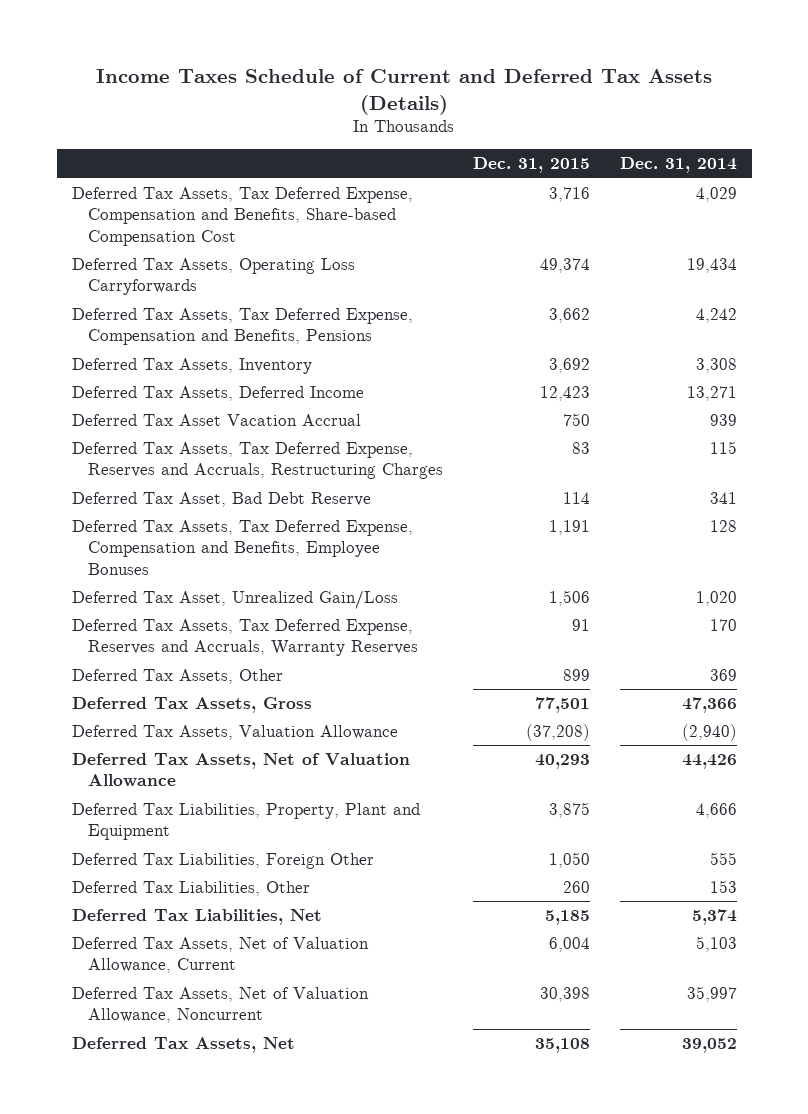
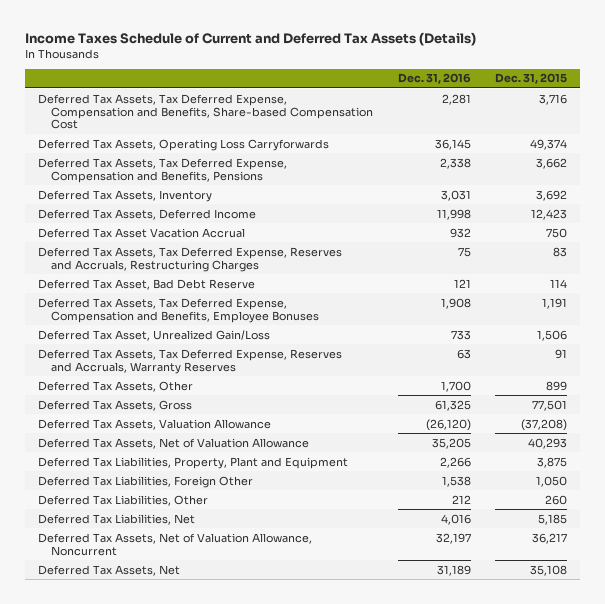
- | Dec. 31, 2015 | Dec. 31, 2014
+ | Dec. 31, 2016 | Dec. 31, 2015
- Deferred Tax Assets, Net of Valuation Allowance, Current | 6,004 | 5,103
- Deferred Tax Assets, Net of Valuation Allowance, Noncurrent | 30,398 | 35,997
+ Deferred Tax Assets, Net of Valuation Allowance, Noncurrent | 32,197 | 36,217

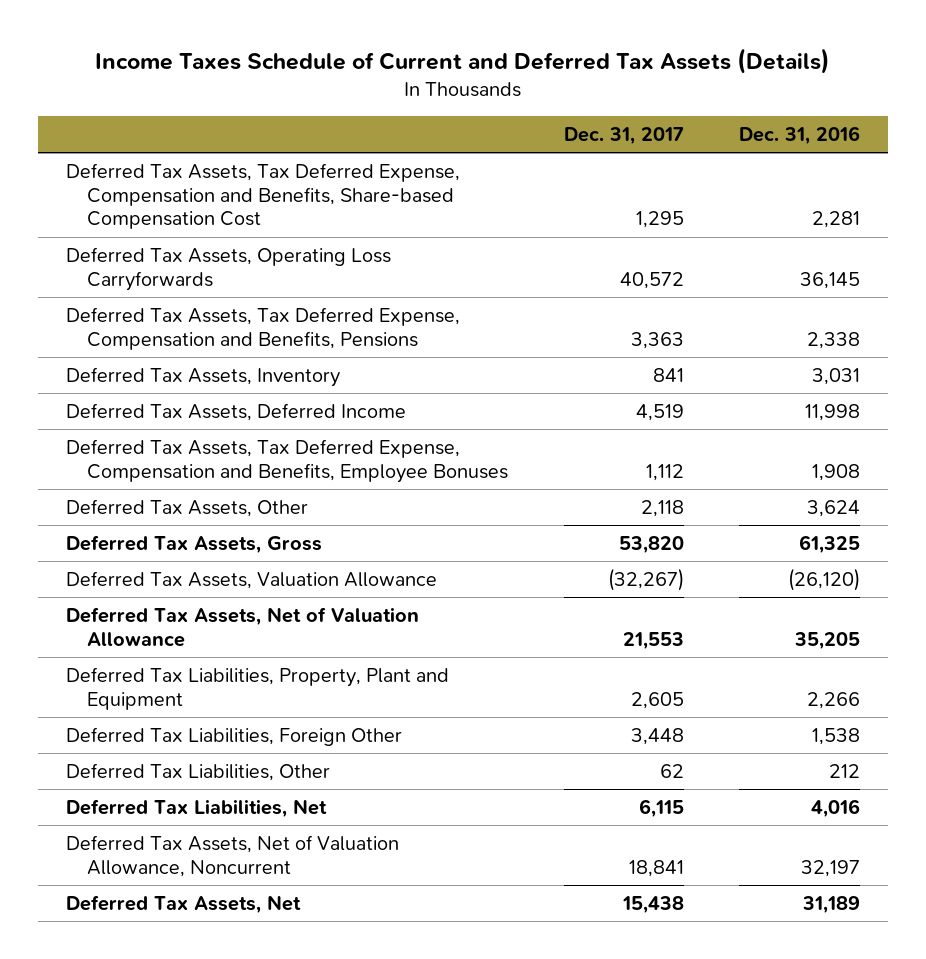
- | Dec. 31, 2016 | Dec. 31, 2015
+ | Dec. 31, 2017 | Dec. 31, 2016
- Deferred Tax Asset Vacation Accrual | 932 | 750
- Deferred Tax Assets, Tax Deferred Expense, Reserves and Accruals, Restructuring Charges | 75 | 83
- Deferred Tax Asset, Bad Debt Reserve | 121 | 114
- Deferred Tax Asset, Unrealized Gain/Loss | 733 | 1,506
- Deferred Tax Assets, Tax Deferred Expense, Reserves and Accruals, Warranty Reserves | 63 | 91
- Deferred Tax Assets, Other | 1,700 | 899
+ Deferred Tax Assets, Other | 2,118 | 3,624

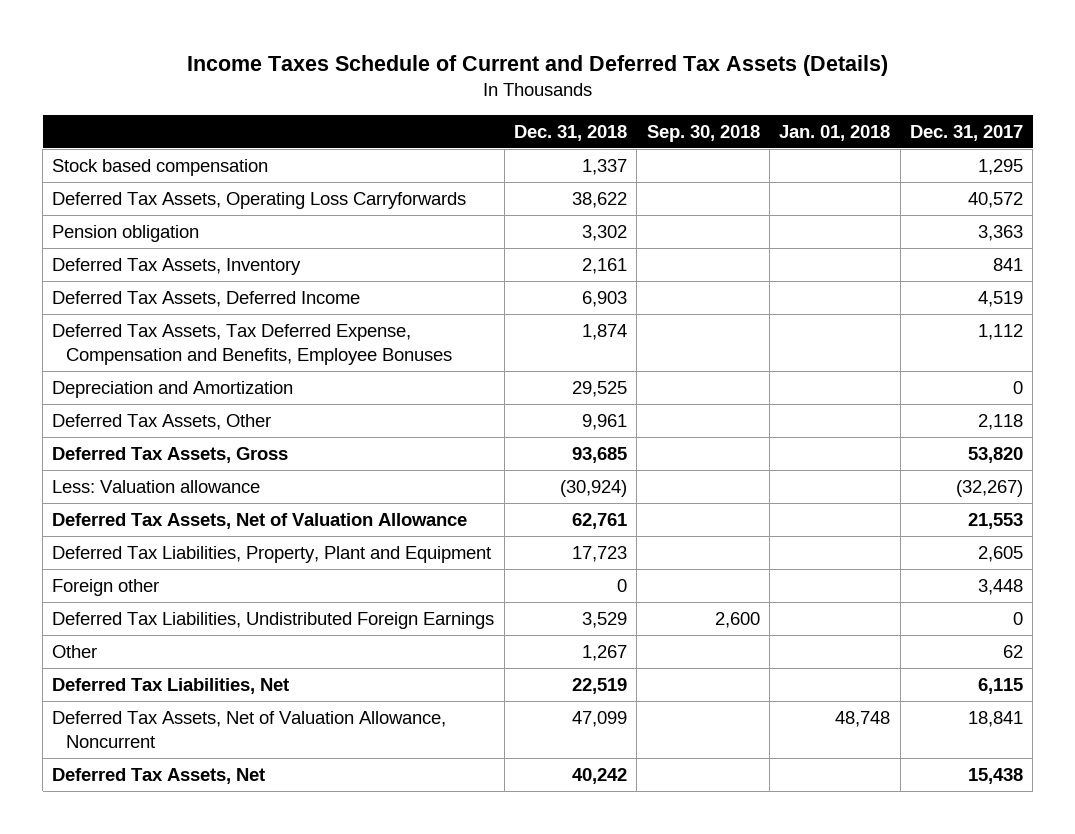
- | Dec. 31, 2017 | Dec. 31, 2016
+ | Dec. 31, 2018 | Sep. 30, 2018 | Jan. 01, 2018 | Dec. 31, 2017
- Deferred Tax Assets, Tax Deferred Expense, Compensation and Benefits, Share-based Compensation Cost | 1,295 | 2,281
+ Stock based compensation | 1,337 | | | 1,295
- Deferred Tax Assets, Tax Deferred Expense, Compensation and Benefits, Pensions | 3,363 | 2,338
+ Pension obligation | 3,302 | | | 3,363
+ Depreciation and Amortization | 29,525 | | | 0
- Deferred Tax Assets, Valuation Allowance | (32,267) | (26,120)
+ Less: Valuation allowance | (30,924) | | | (32,267)
- Deferred Tax Liabilities, Foreign Other | 3,448 | 1,538
- Deferred Tax Liabilities, Other | 62 | 212
+ Foreign other | 0 | | | 3,448
+ Deferred Tax Liabilities, Undistributed Foreign Earnings | 3,529 | 2,600 | | 0
+ Other | 1,267 | | | 62

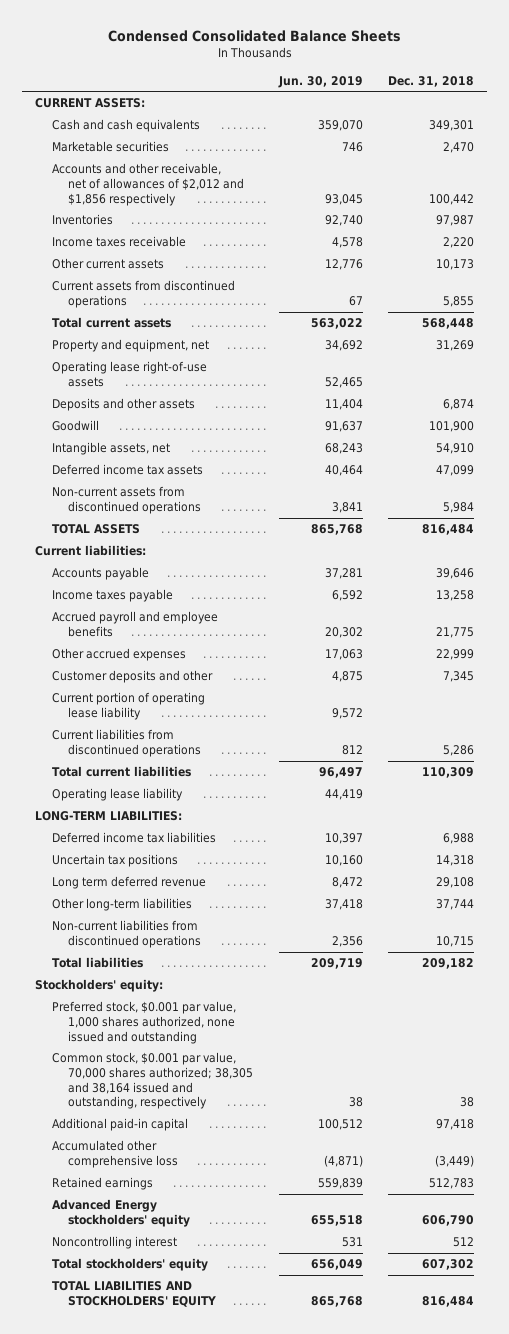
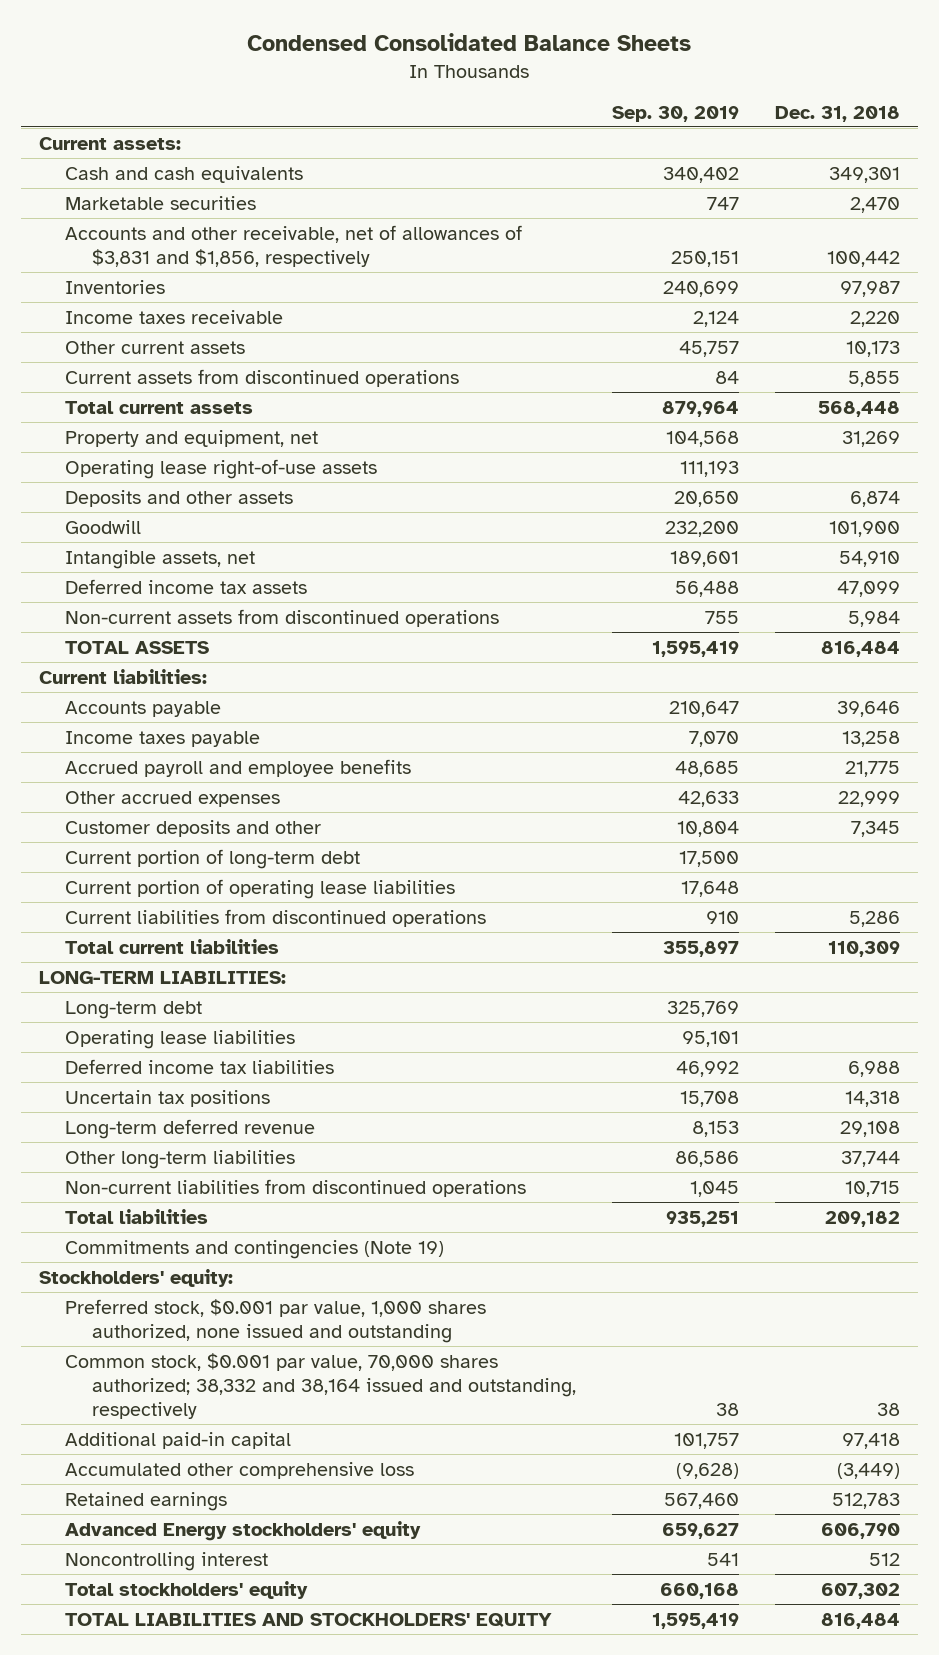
- | Jun. 30, 2019 | Dec. 31, 2018
+ | Sep. 30, 2019 | Dec. 31, 2018
- CURRENT ASSETS:
+ Current assets:
- Accounts and other receivable, net of allowances of $2,012 and $1,856 respectively | 93,045 | 100,442
+ Accounts and other receivable, net of allowances of $3,831 and $1,856, respectively | 250,151 | 100,442
- Current portion of operating lease liability | 9,572 |
+ Current portion of long-term debt | 17,500 |
+ Current portion of operating lease liabilities | 17,648 |
- Operating lease liability | 44,419 |
+ Long-term debt | 325,769 |
+ Operating lease liabilities | 95,101 |
- Long term deferred revenue | 8,472 | 29,108
+ Long-term deferred revenue | 8,153 | 29,108
+ Commitments and contingencies (Note 19)
- Common stock, $0.001 par value, 70,000 shares authorized; 38,305 and 38,164 issued and outstanding, respectively | 38 | 38
+ Common stock, $0.001 par value, 70,000 shares authorized; 38,332 and 38,164 issued and outstanding, respectively | 38 | 38

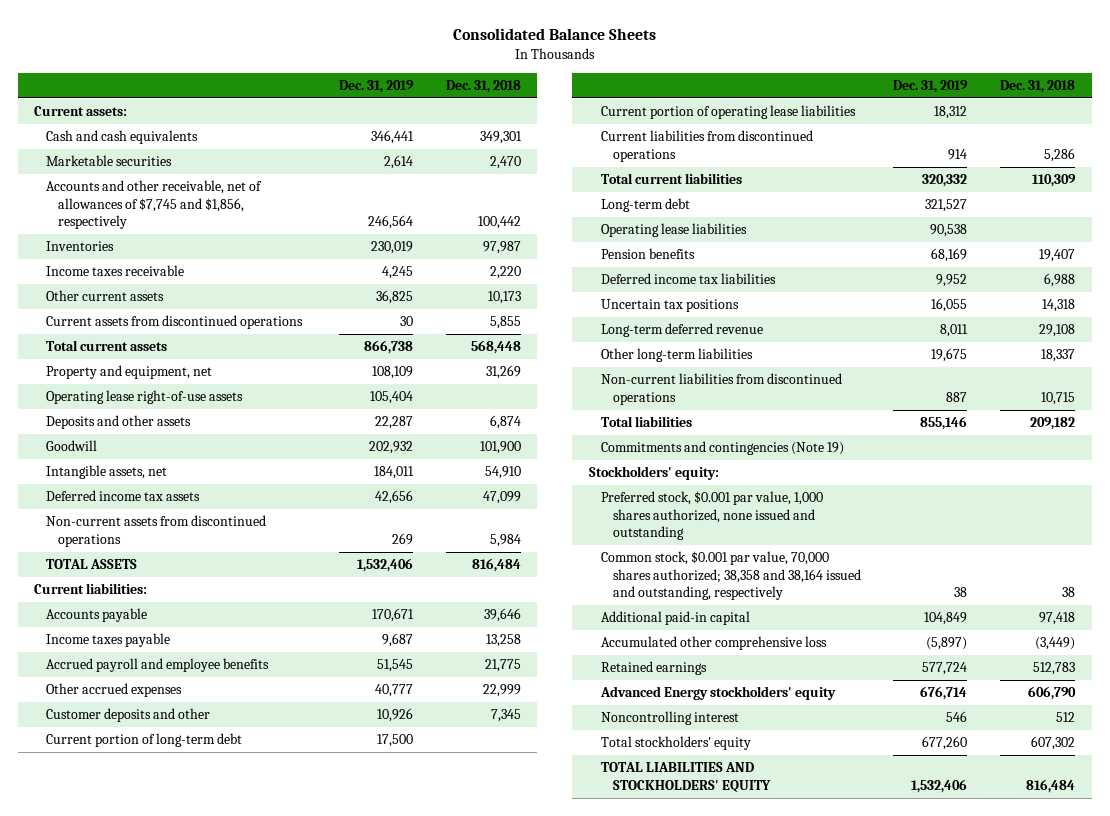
- Condensed Consolidated Balance Sheets
+ Consolidated Balance Sheets
- | Sep. 30, 2019 | Dec. 31, 2018
+ | Dec. 31, 2019 | Dec. 31, 2018
- Accounts and other receivable, net of allowances of $3,831 and $1,856, respectively | 250,151 | 100,442
+ Accounts and other receivable, net of allowances of $7,745 and $1,856, respectively | 246,564 | 100,442
- LONG-TERM LIABILITIES:
+ Pension benefits | 68,169 | 19,407
- Other long-term liabilities | 86,586 | 37,744
+ Other long-term liabilities | 19,675 | 18,337
- Common stock, $0.001 par value, 70,000 shares authorized; 38,332 and 38,164 issued and outstanding, respectively | 38 | 38
+ Common stock, $0.001 par value, 70,000 shares authorized; 38,358 and 38,164 issued and outstanding, respectively | 38 | 38

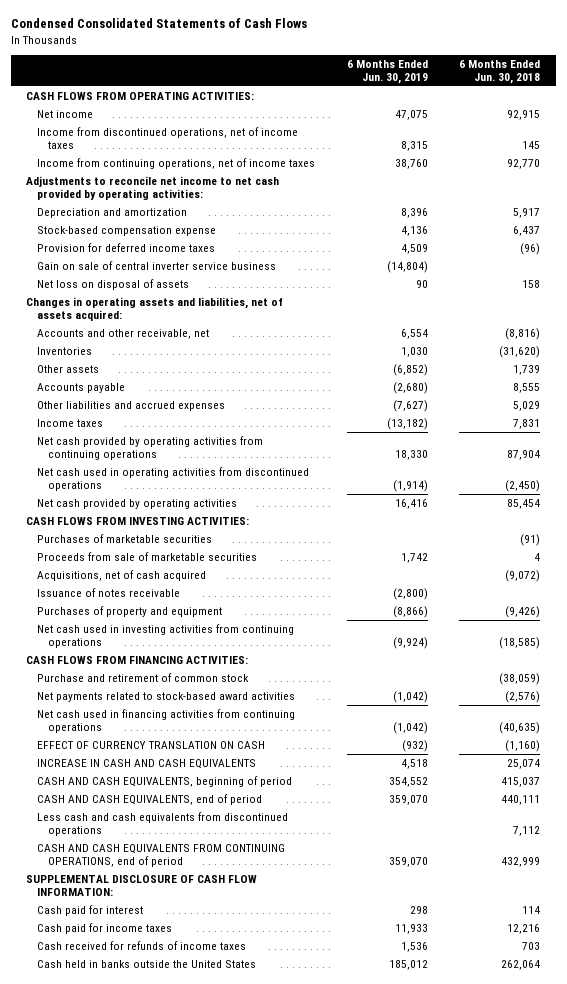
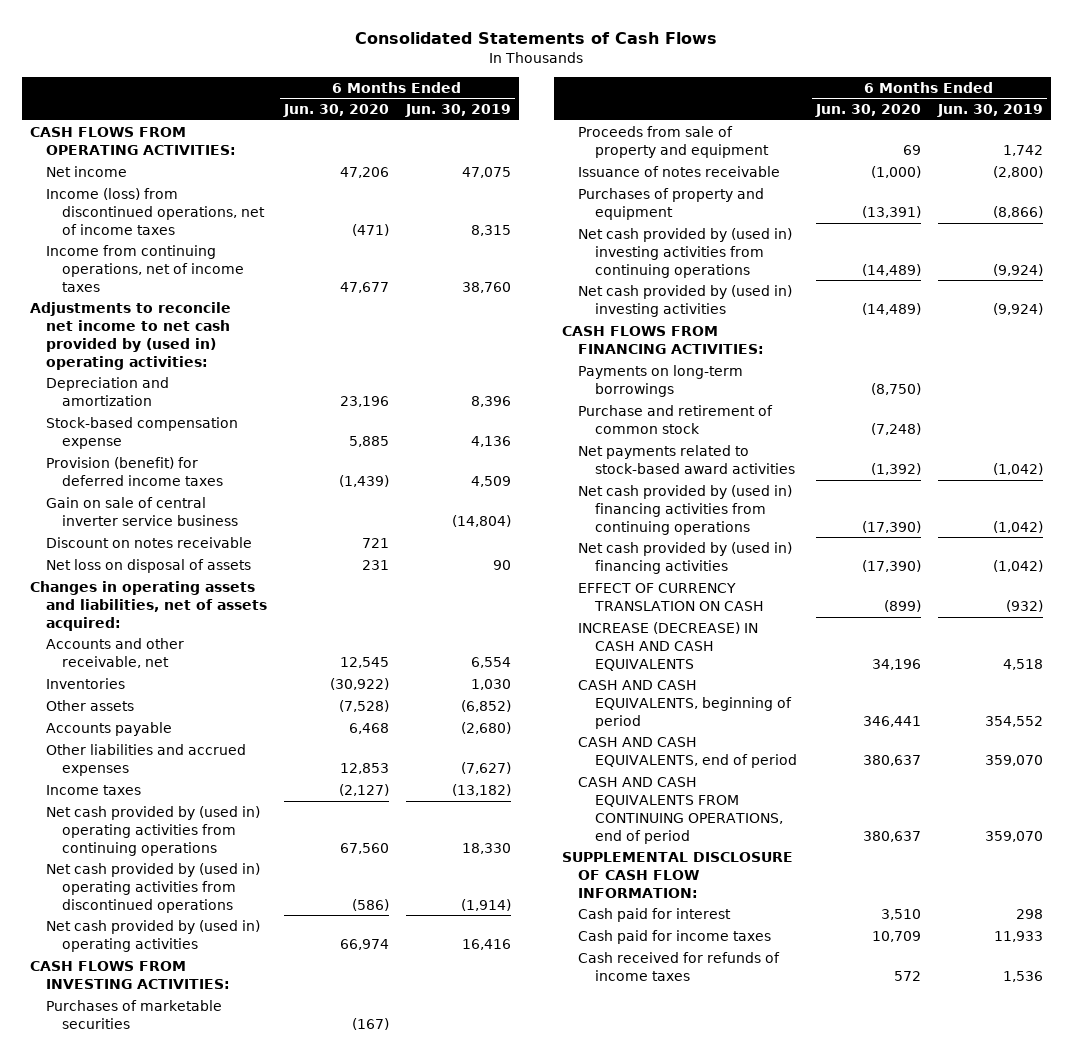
- Condensed Consolidated Statements of Cash Flows
+ Consolidated Statements of Cash Flows
- | 6 Months Ended Jun. 30, 2019 | 6 Months Ended Jun. 30, 2018
+ | 6 Months Ended Jun. 30, 2020 | 6 Months Ended Jun. 30, 2019
- Income from discontinued operations, net of income taxes | 8,315 | 145
+ Income (loss) from discontinued operations, net of income taxes | (471) | 8,315
- Adjustments to reconcile net income to net cash provided by operating activities:
+ Adjustments to reconcile net income to net cash provided by (used in) operating activities:
- Provision for deferred income taxes | 4,509 | (96)
+ Provision (benefit) for deferred income taxes | (1,439) | 4,509
+ Discount on notes receivable | 721 |
- Net cash provided by operating activities from continuing operations | 18,330 | 87,904
- Net cash used in operating activities from discontinued operations | (1,914) | (2,450)
- Net cash provided by operating activities | 16,416 | 85,454
+ Net cash provided by (used in) operating activities from continuing operations | 67,560 | 18,330
+ Net cash provided by (used in) operating activities from discontinued operations | (586) | (1,914)
+ Net cash provided by (used in) operating activities | 66,974 | 16,416
- Proceeds from sale of marketable securities | 1,742 | 4
- Acquisitions, net of cash acquired | | (9,072)
+ Proceeds from sale of property and equipment | 69 | 1,742
- Net cash used in investing activities from continuing operations | (9,924) | (18,585)
+ Net cash provided by (used in) investing activities from continuing operations | (14,489) | (9,924)
+ Net cash provided by (used in) investing activities | (14,489) | (9,924)
+ Payments on long-term borrowings | (8,750) |
- Net cash used in financing activities from continuing operations | (1,042) | (40,635)
+ Net cash provided by (used in) financing activities from continuing operations | (17,390) | (1,042)
+ Net cash provided by (used in) financing activities | (17,390) | (1,042)
- INCREASE IN CASH AND CASH EQUIVALENTS | 4,518 | 25,074
+ INCREASE (DECREASE) IN CASH AND CASH EQUIVALENTS | 34,196 | 4,518
- Less cash and cash equivalents from discontinued operations | | 7,112
- Cash held in banks outside the United States | 185,012 | 262,064

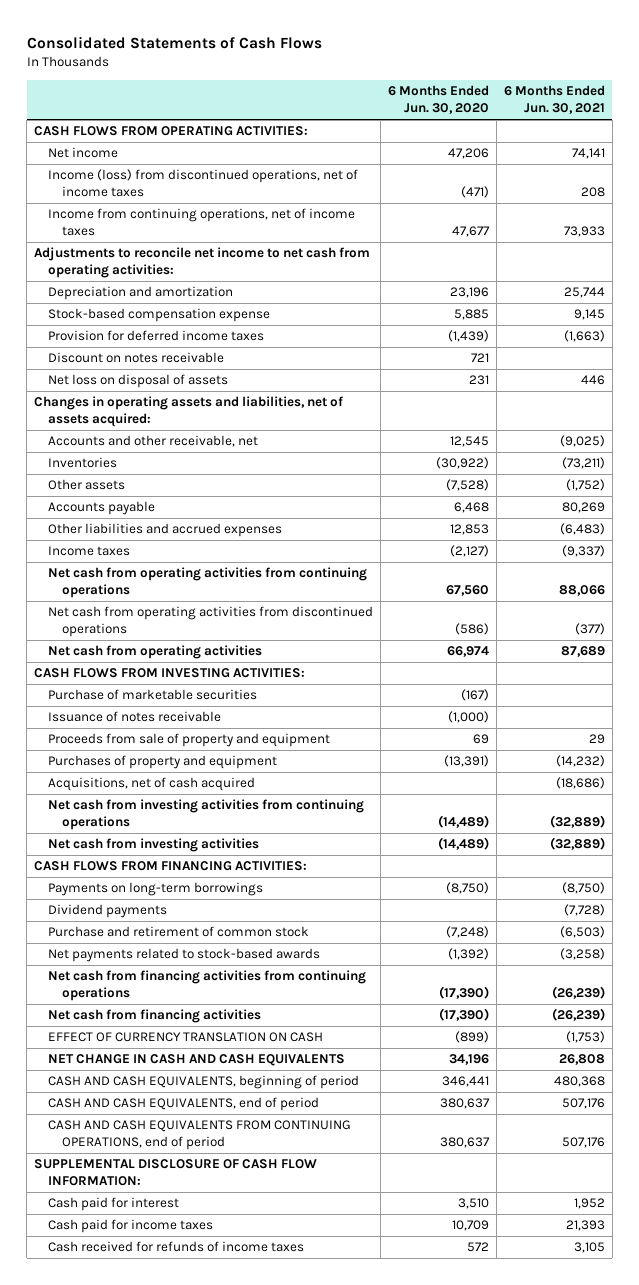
- | 6 Months Ended Jun. 30, 2020 | 6 Months Ended Jun. 30, 2019
+ | 6 Months Ended Jun. 30, 2020 | 6 Months Ended Jun. 30, 2021
- Adjustments to reconcile net income to net cash provided by (used in) operating activities:
+ Adjustments to reconcile net income to net cash from operating activities:
- Provision (benefit) for deferred income taxes | (1,439) | 4,509
- Gain on sale of central inverter service business | | (14,804)
+ Provision for deferred income taxes | (1,439) | (1,663)
- Net cash provided by (used in) operating activities from continuing operations | 67,560 | 18,330
- Net cash provided by (used in) operating activities from discontinued operations | (586) | (1,914)
- Net cash provided by (used in) operating activities | 66,974 | 16,416
+ Net cash from operating activities from continuing operations | 67,560 | 88,066
+ Net cash from operating activities from discontinued operations | (586) | (377)
+ Net cash from operating activities | 66,974 | 87,689
- Purchases of marketable securities | (167) |
+ Purchase of marketable securities | (167) |
moved down: Proceeds from sale of property and equipment | 69 | 29
- Net cash provided by (used in) investing activities from continuing operations | (14,489) | (9,924)
- Net cash provided by (used in) investing activities | (14,489) | (9,924)
+ Acquisitions, net of cash acquired | | (18,686)
+ Net cash from investing activities from continuing operations | (14,489) | (32,889)
+ Net cash from investing activities | (14,489) | (32,889)
+ Dividend payments | | (7,728)
- Net payments related to stock-based award activities | (1,392) | (1,042)
- Net cash provided by (used in) financing activities from continuing operations | (17,390) | (1,042)
- Net cash provided by (used in) financing activities | (17,390) | (1,042)
+ Net payments related to stock-based awards | (1,392) | (3,258)
+ Net cash from financing activities from continuing operations | (17,390) | (26,239)
+ Net cash from financing activities | (17,390) | (26,239)
- INCREASE (DECREASE) IN CASH AND CASH EQUIVALENTS | 34,196 | 4,518
+ NET CHANGE IN CASH AND CASH EQUIVALENTS | 34,196 | 26,808

